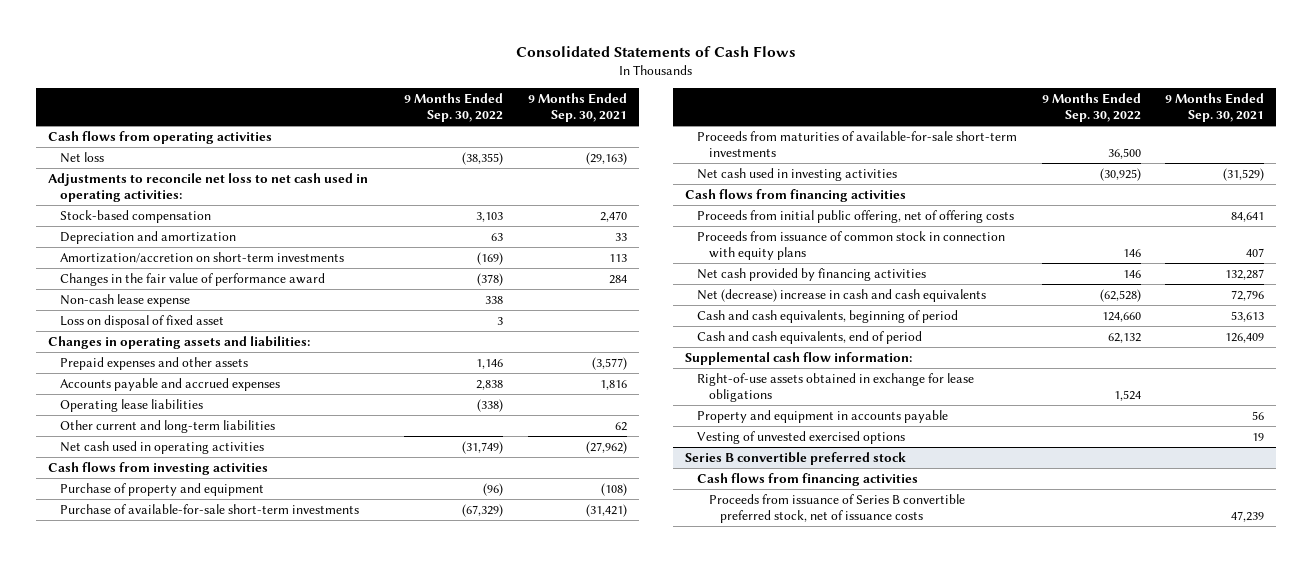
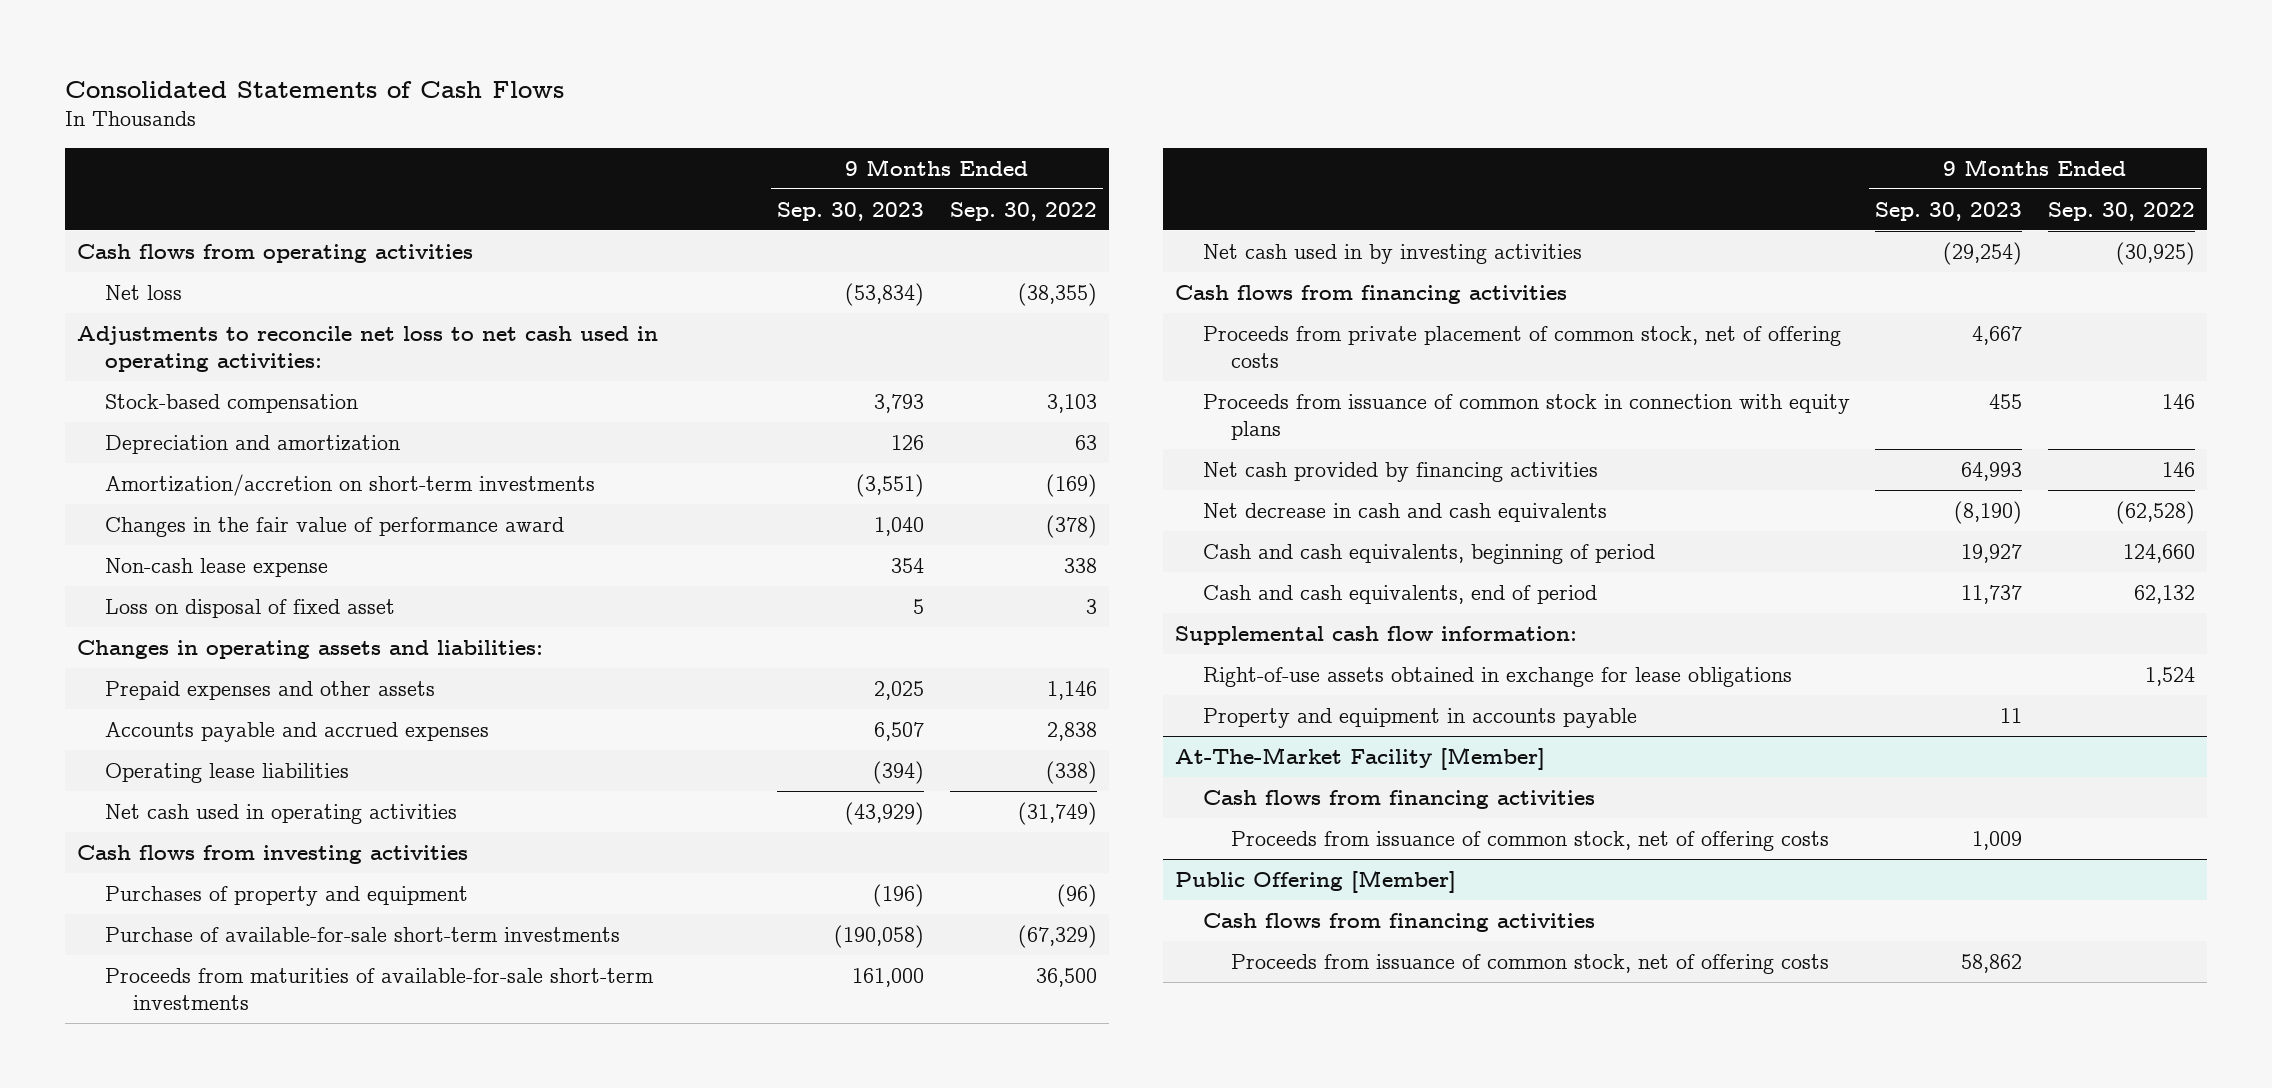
- | 9 Months Ended Sep. 30, 2022 | 9 Months Ended Sep. 30, 2021
+ | 9 Months Ended Sep. 30, 2023 | 9 Months Ended Sep. 30, 2022
- Other current and long-term liabilities | | 62
- Purchase of property and equipment | (96) | (108)
+ Purchases of property and equipment | (196) | (96)
- Net cash used in investing activities | (30,925) | (31,529)
+ Net cash used in by investing activities | (29,254) | (30,925)
- Proceeds from initial public offering, net of offering costs | | 84,641
+ Proceeds from private placement of common stock, net of offering costs | 4,667 |
- Net (decrease) increase in cash and cash equivalents | (62,528) | 72,796
+ Net decrease in cash and cash equivalents | (8,190) | (62,528)
- Vesting of unvested exercised options | | 19
- Series B convertible preferred stock
+ At-The-Market Facility [Member]
- Proceeds from issuance of Series B convertible preferred stock, net of issuance costs | | 47,239
+ Proceeds from issuance of common stock, net of offering costs | 1,009 |
+ Public Offering [Member]
+ Cash flows from financing activities
+ Proceeds from issuance of common stock, net of offering costs | 58,862 |

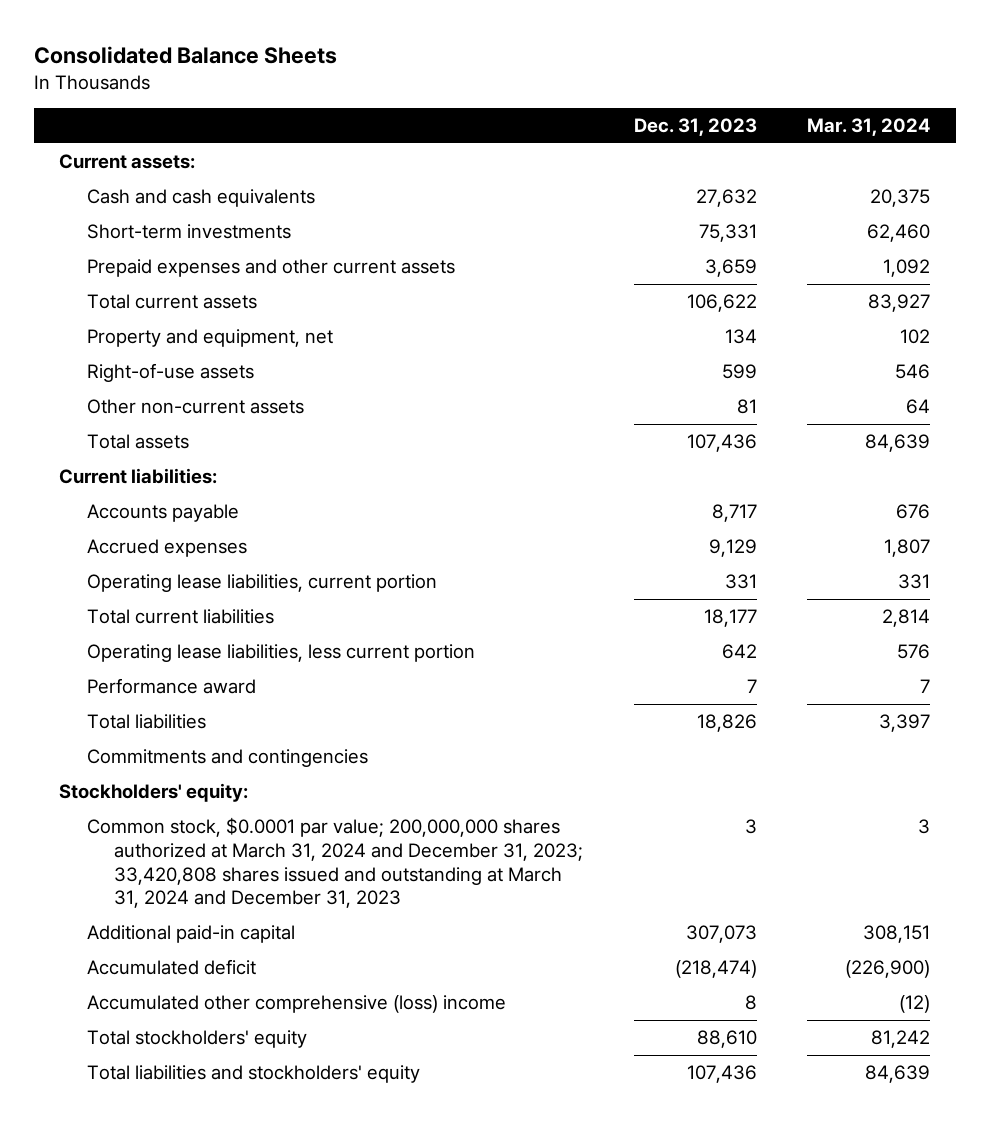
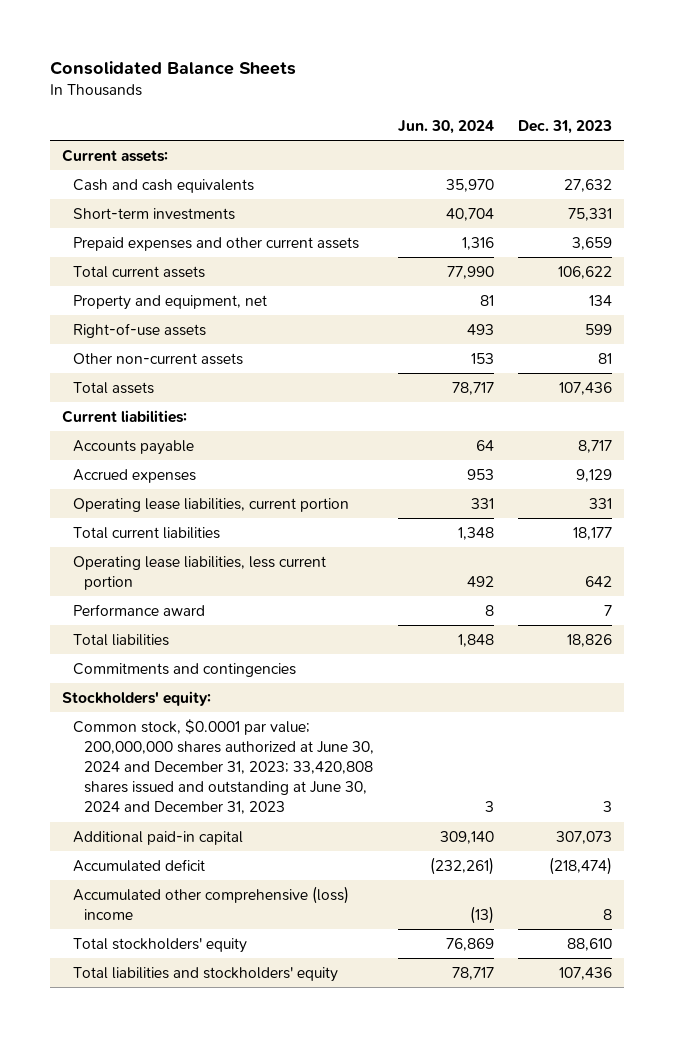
- | Dec. 31, 2023 | Mar. 31, 2024
+ | Jun. 30, 2024 | Dec. 31, 2023
- Common stock, $0.0001 par value; 200,000,000 shares authorized at March 31, 2024 and December 31, 2023; 33,420,808 shares issued and outstanding at March 31, 2024 and December 31, 2023 | 3 | 3
+ Common stock, $0.0001 par value; 200,000,000 shares authorized at June 30, 2024 and December 31, 2023; 33,420,808 shares issued and outstanding at June 30, 2024 and December 31, 2023 | 3 | 3

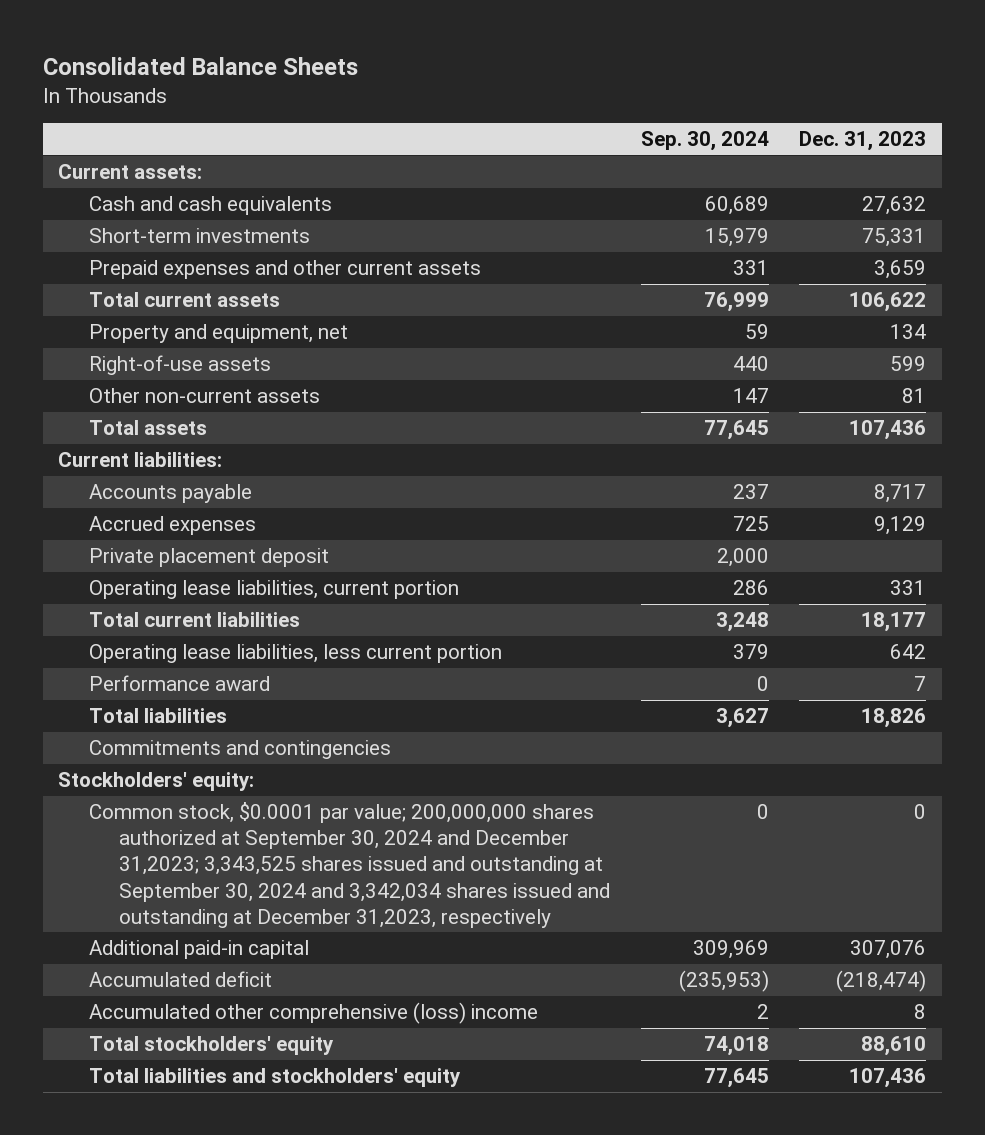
- | Jun. 30, 2024 | Dec. 31, 2023
+ | Sep. 30, 2024 | Dec. 31, 2023
+ Private placement deposit | 2,000 |
- Common stock, $0.0001 par value; 200,000,000 shares authorized at June 30, 2024 and December 31, 2023; 33,420,808 shares issued and outstanding at June 30, 2024 and December 31, 2023 | 3 | 3
- Additional paid-in capital | 309,140 | 307,073
+ Common stock, $0.0001 par value; 200,000,000 shares authorized at September 30, 2024 and December 31,2023; 3,343,525 shares issued and outstanding at September 30, 2024 and 3,342,034 shares issued and outstanding at December 31,2023, respectively | 0 | 0
+ Additional paid-in capital | 309,969 | 307,076

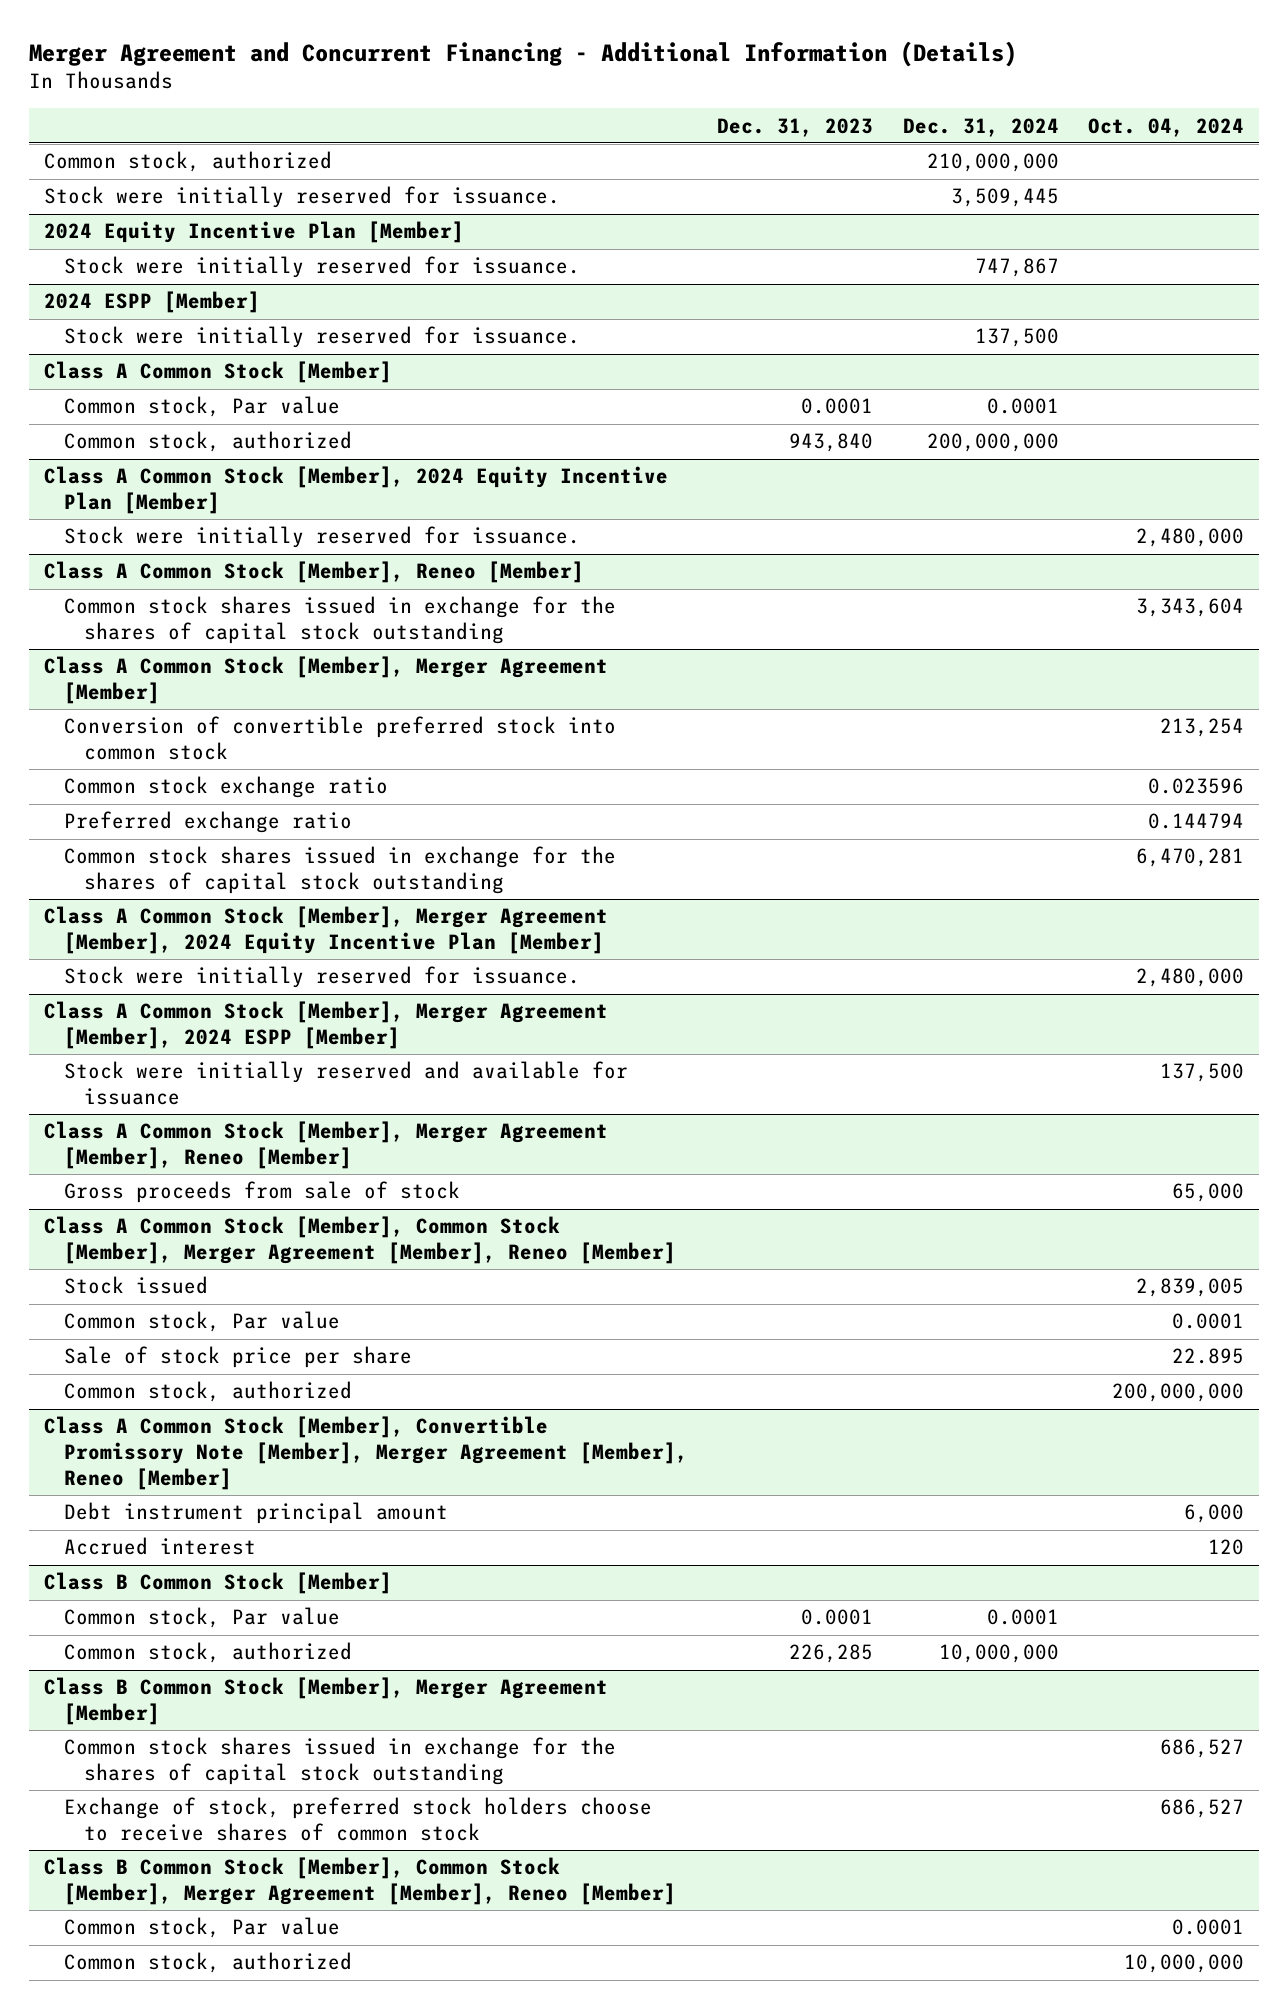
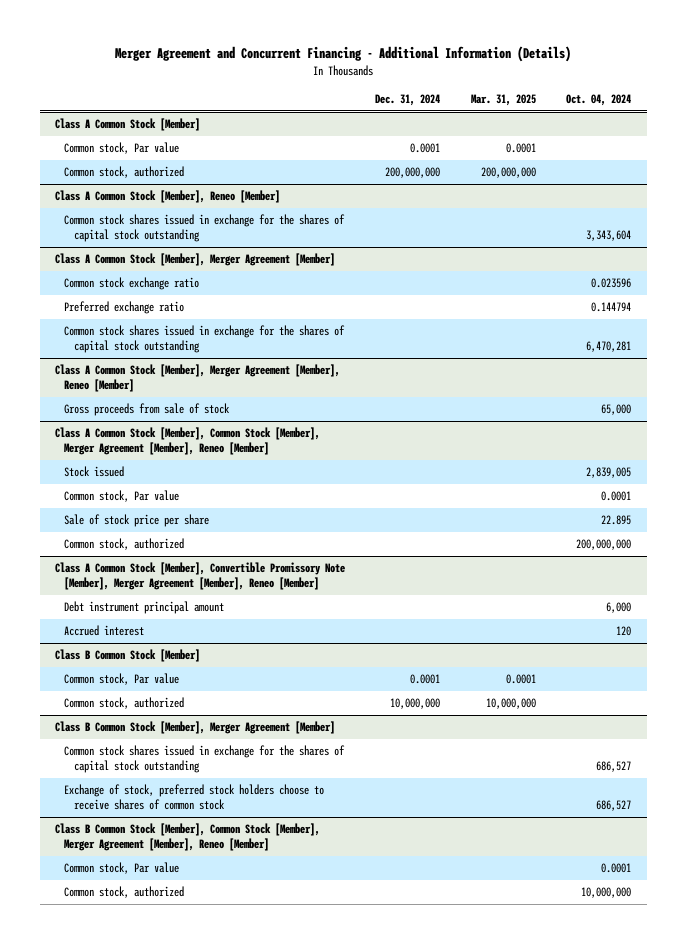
- | Dec. 31, 2023 | Dec. 31, 2024 | Oct. 04, 2024
+ | Dec. 31, 2024 | Mar. 31, 2025 | Oct. 04, 2024
- Common stock, authorized | | 210,000,000 |
- Stock were initially reserved for issuance. | | 3,509,445 |
- 2024 Equity Incentive Plan [Member]
- Stock were initially reserved for issuance. | | 747,867 |
- 2024 ESPP [Member]
- Stock were initially reserved for issuance. | | 137,500 |
- Class A Common Stock [Member], 2024 Equity Incentive Plan [Member]
- Stock were initially reserved for issuance. | | | 2,480,000
@ Class A Common Stock [Member], Merger Agreement [Member]
- Conversion of convertible preferred stock into common stock | | | 213,254
- Class A Common Stock [Member], Merger Agreement [Member], 2024 Equity Incentive Plan [Member]
- Stock were initially reserved for issuance. | | | 2,480,000
- Class A Common Stock [Member], Merger Agreement [Member], 2024 ESPP [Member]
- Stock were initially reserved and available for issuance | | | 137,500

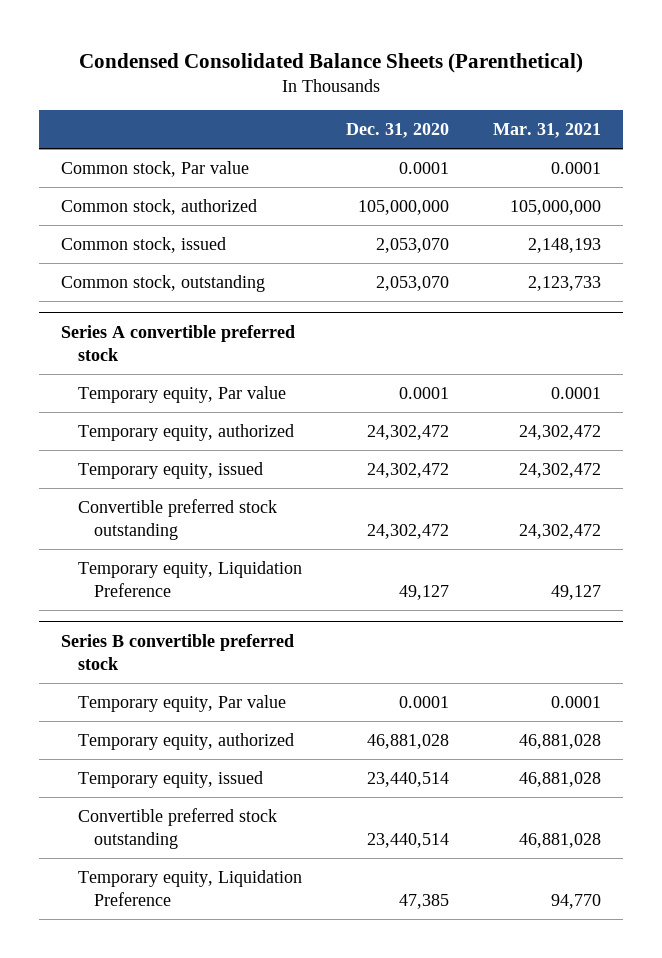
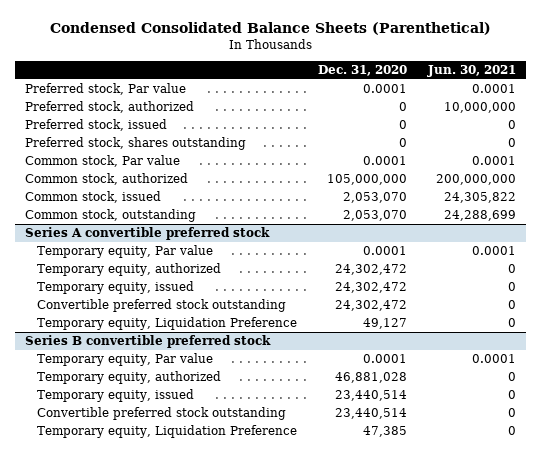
- | Dec. 31, 2020 | Mar. 31, 2021
+ | Dec. 31, 2020 | Jun. 30, 2021
+ Preferred stock, Par value | 0.0001 | 0.0001
+ Preferred stock, authorized | 0 | 10,000,000
+ Preferred stock, issued | 0 | 0
+ Preferred stock, shares outstanding | 0 | 0

